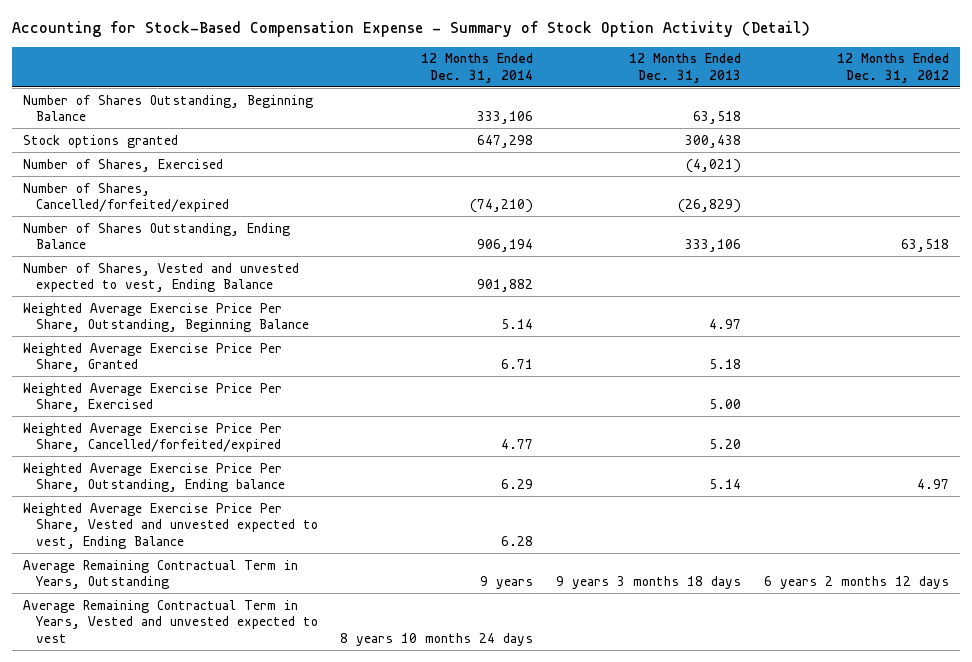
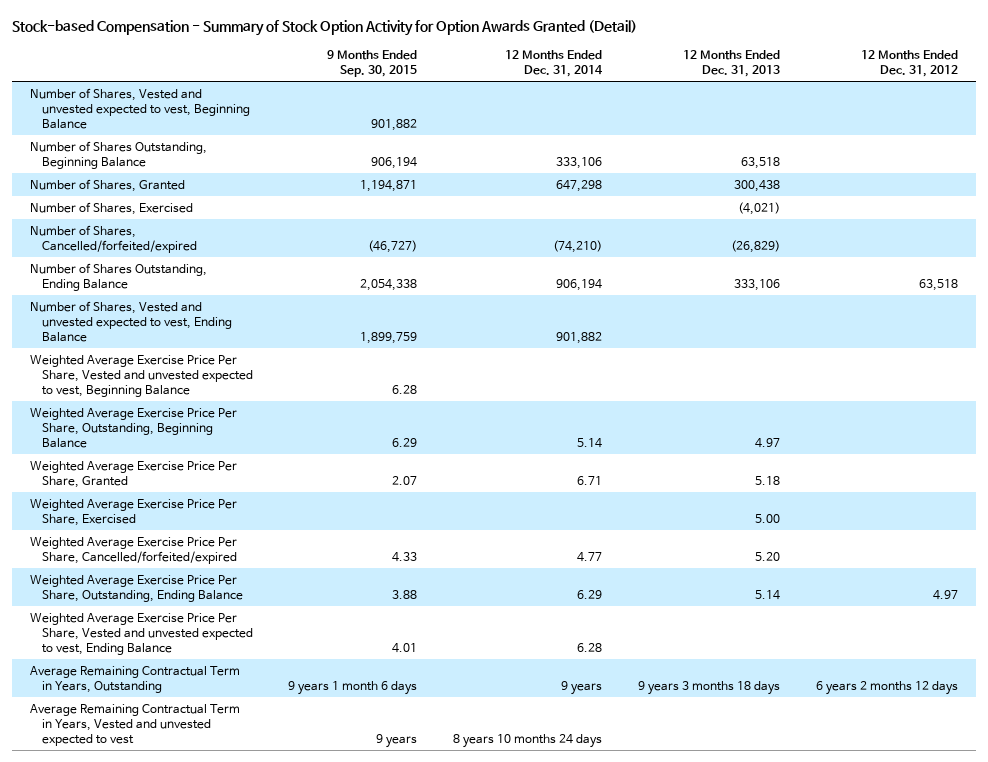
- Accounting for Stock-Based Compensation Expense - Summary of Stock Option Activity (Detail)
+ Stock-based Compensation - Summary of Stock Option Activity for Option Awards Granted (Detail)
- | 12 Months Ended Dec. 31, 2014 | 12 Months Ended Dec. 31, 2013 | 12 Months Ended Dec. 31, 2012
+ | 9 Months Ended Sep. 30, 2015 | 12 Months Ended Dec. 31, 2014 | 12 Months Ended Dec. 31, 2013 | 12 Months Ended Dec. 31, 2012
+ Number of Shares, Vested and unvested expected to vest, Beginning Balance | 901,882 | | |
- Stock options granted | 647,298 | 300,438 |
+ Number of Shares, Granted | 1,194,871 | 647,298 | 300,438 |
+ Weighted Average Exercise Price Per Share, Vested and unvested expected to vest, Beginning Balance | 6.28 | | |
- Weighted Average Exercise Price Per Share, Outstanding, Ending balance | 6.29 | 5.14 | 4.97
+ Weighted Average Exercise Price Per Share, Outstanding, Ending Balance | 3.88 | 6.29 | 5.14 | 4.97

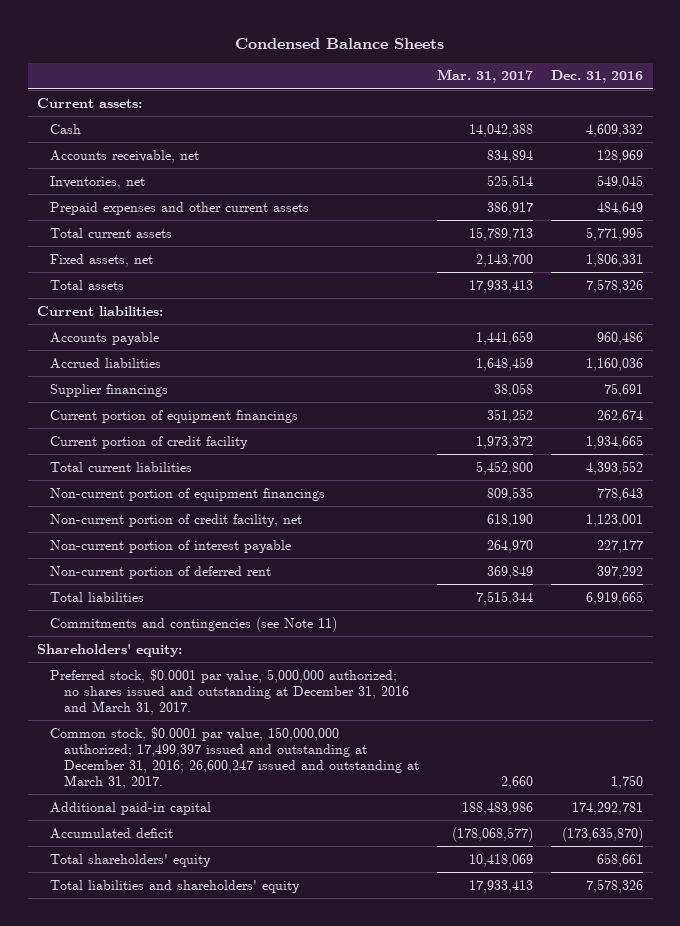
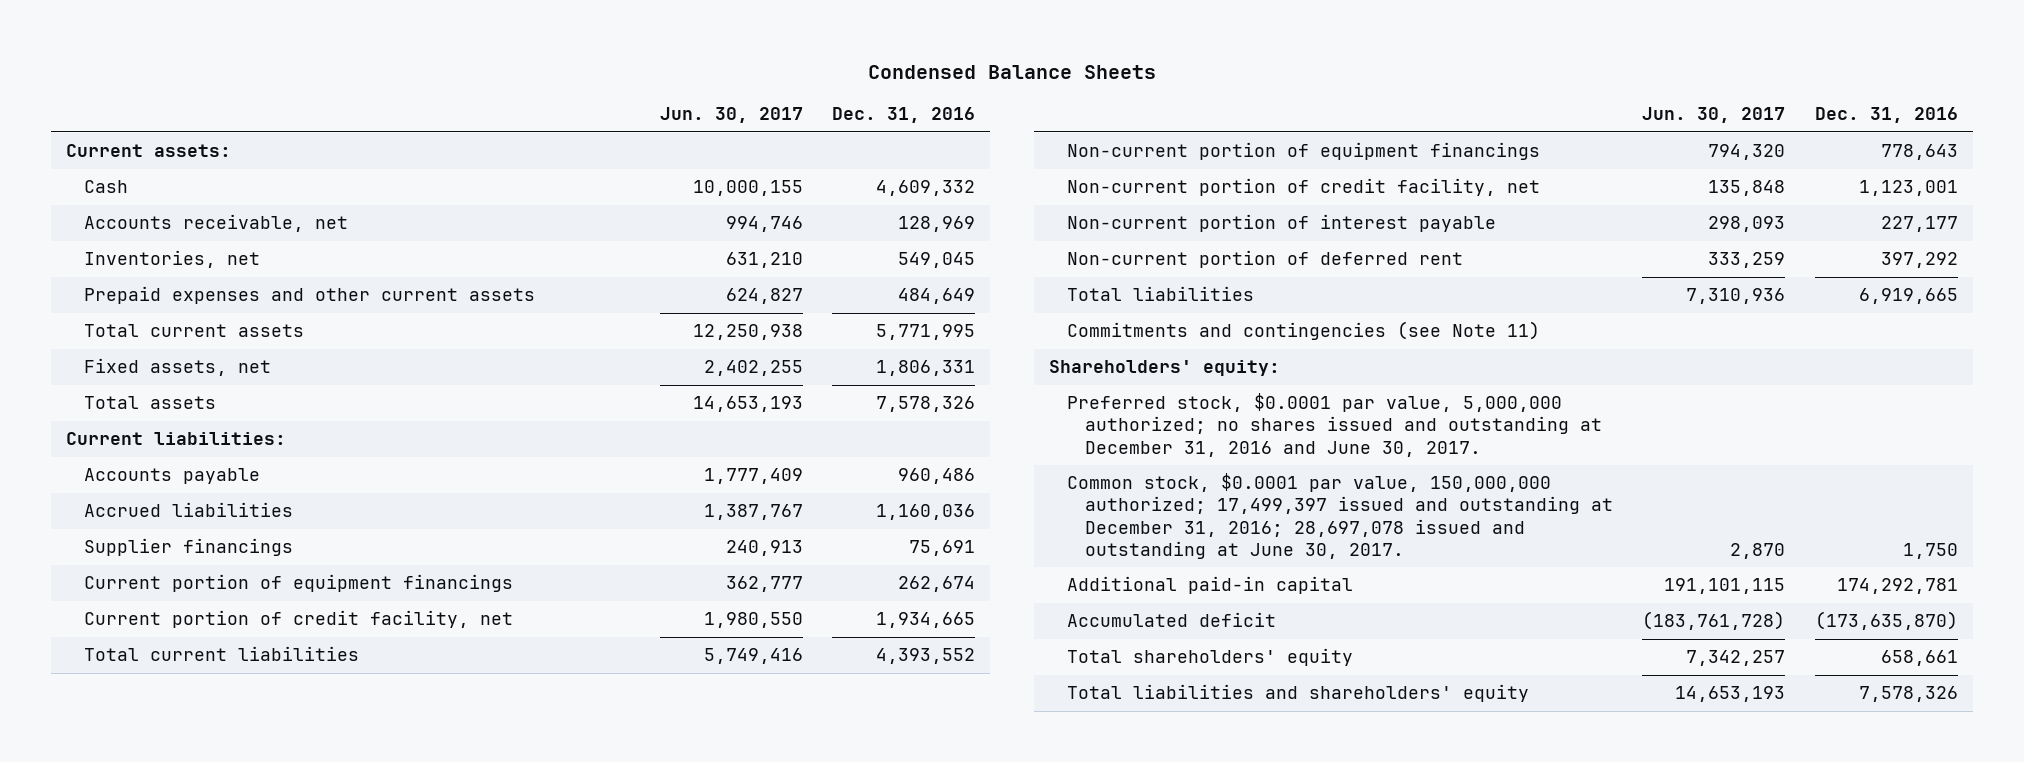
- | Mar. 31, 2017 | Dec. 31, 2016
+ | Jun. 30, 2017 | Dec. 31, 2016
- Current portion of credit facility | 1,973,372 | 1,934,665
+ Current portion of credit facility, net | 1,980,550 | 1,934,665
- Preferred stock, $0.0001 par value, 5,000,000 authorized; no shares issued and outstanding at December 31, 2016 and March 31, 2017.
- Common stock, $0.0001 par value, 150,000,000 authorized; 17,499,397 issued and outstanding at December 31, 2016; 26,600,247 issued and outstanding at March 31, 2017. | 2,660 | 1,750
+ Preferred stock, $0.0001 par value, 5,000,000 authorized; no shares issued and outstanding at December 31, 2016 and June 30, 2017.
+ Common stock, $0.0001 par value, 150,000,000 authorized; 17,499,397 issued and outstanding at December 31, 2016; 28,697,078 issued and outstanding at June 30, 2017. | 2,870 | 1,750

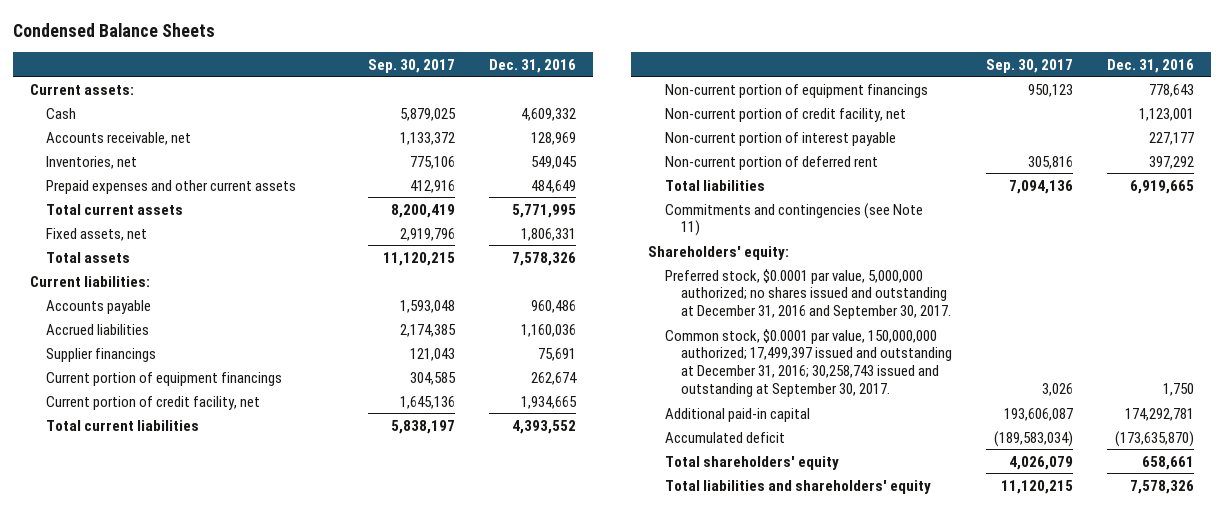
- | Jun. 30, 2017 | Dec. 31, 2016
+ | Sep. 30, 2017 | Dec. 31, 2016
- Preferred stock, $0.0001 par value, 5,000,000 authorized; no shares issued and outstanding at December 31, 2016 and June 30, 2017.
- Common stock, $0.0001 par value, 150,000,000 authorized; 17,499,397 issued and outstanding at December 31, 2016; 28,697,078 issued and outstanding at June 30, 2017. | 2,870 | 1,750
+ Preferred stock, $0.0001 par value, 5,000,000 authorized; no shares issued and outstanding at December 31, 2016 and September 30, 2017.
+ Common stock, $0.0001 par value, 150,000,000 authorized; 17,499,397 issued and outstanding at December 31, 2016; 30,258,743 issued and outstanding at September 30, 2017. | 3,026 | 1,750

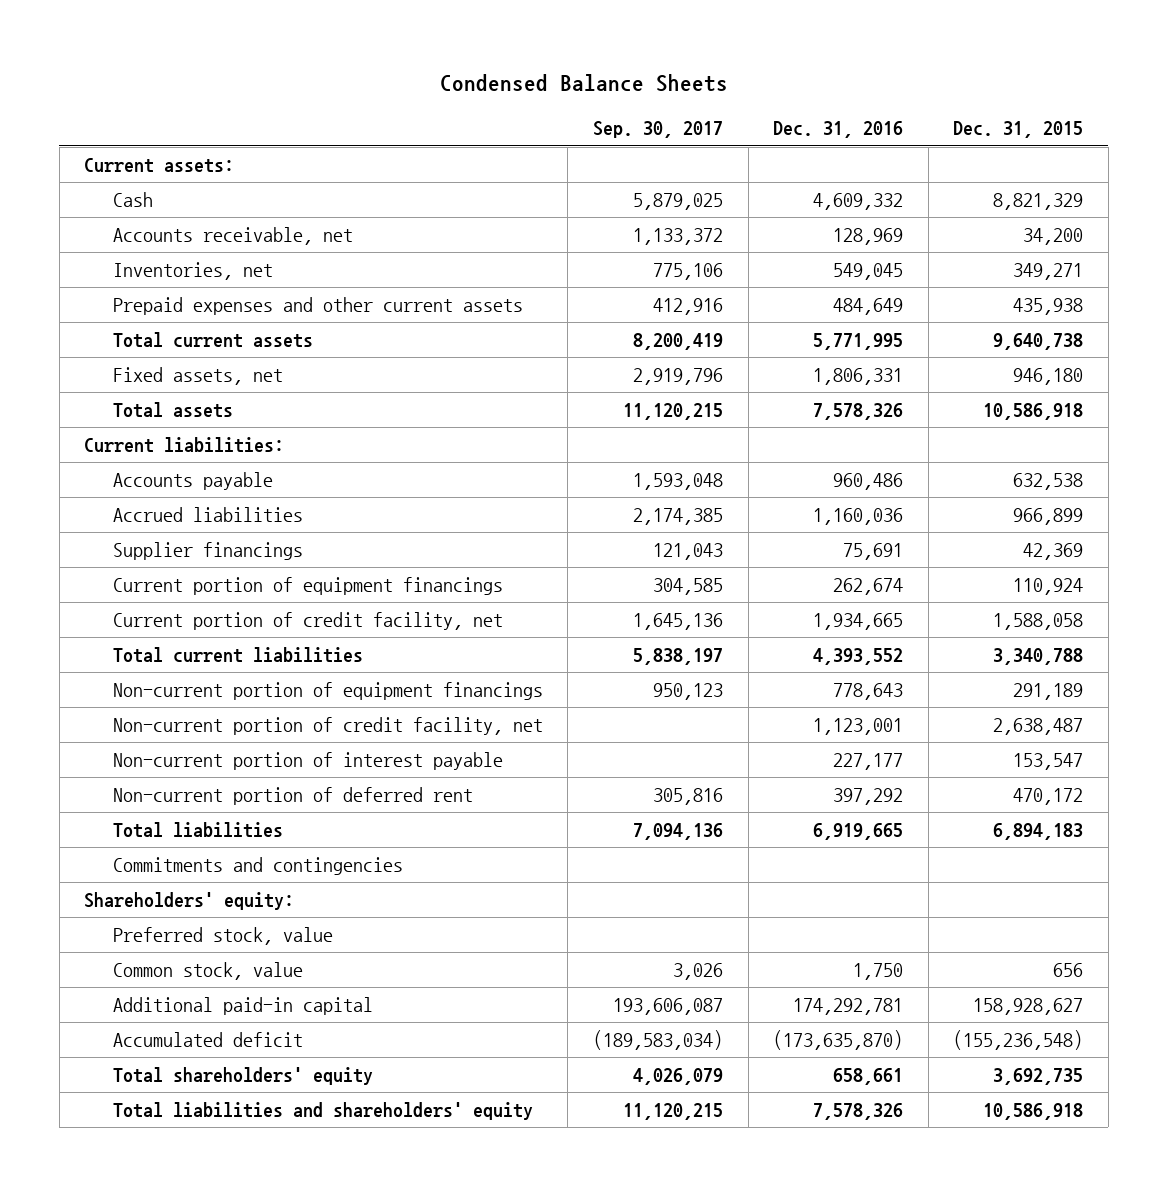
- | Sep. 30, 2017 | Dec. 31, 2016
+ | Sep. 30, 2017 | Dec. 31, 2016 | Dec. 31, 2015
- Commitments and contingencies (see Note 11)
+ Commitments and contingencies
- Preferred stock, $0.0001 par value, 5,000,000 authorized; no shares issued and outstanding at December 31, 2016 and September 30, 2017.
- Common stock, $0.0001 par value, 150,000,000 authorized; 17,499,397 issued and outstanding at December 31, 2016; 30,258,743 issued and outstanding at September 30, 2017. | 3,026 | 1,750
+ Preferred stock, value
+ Common stock, value | 3,026 | 1,750 | 656

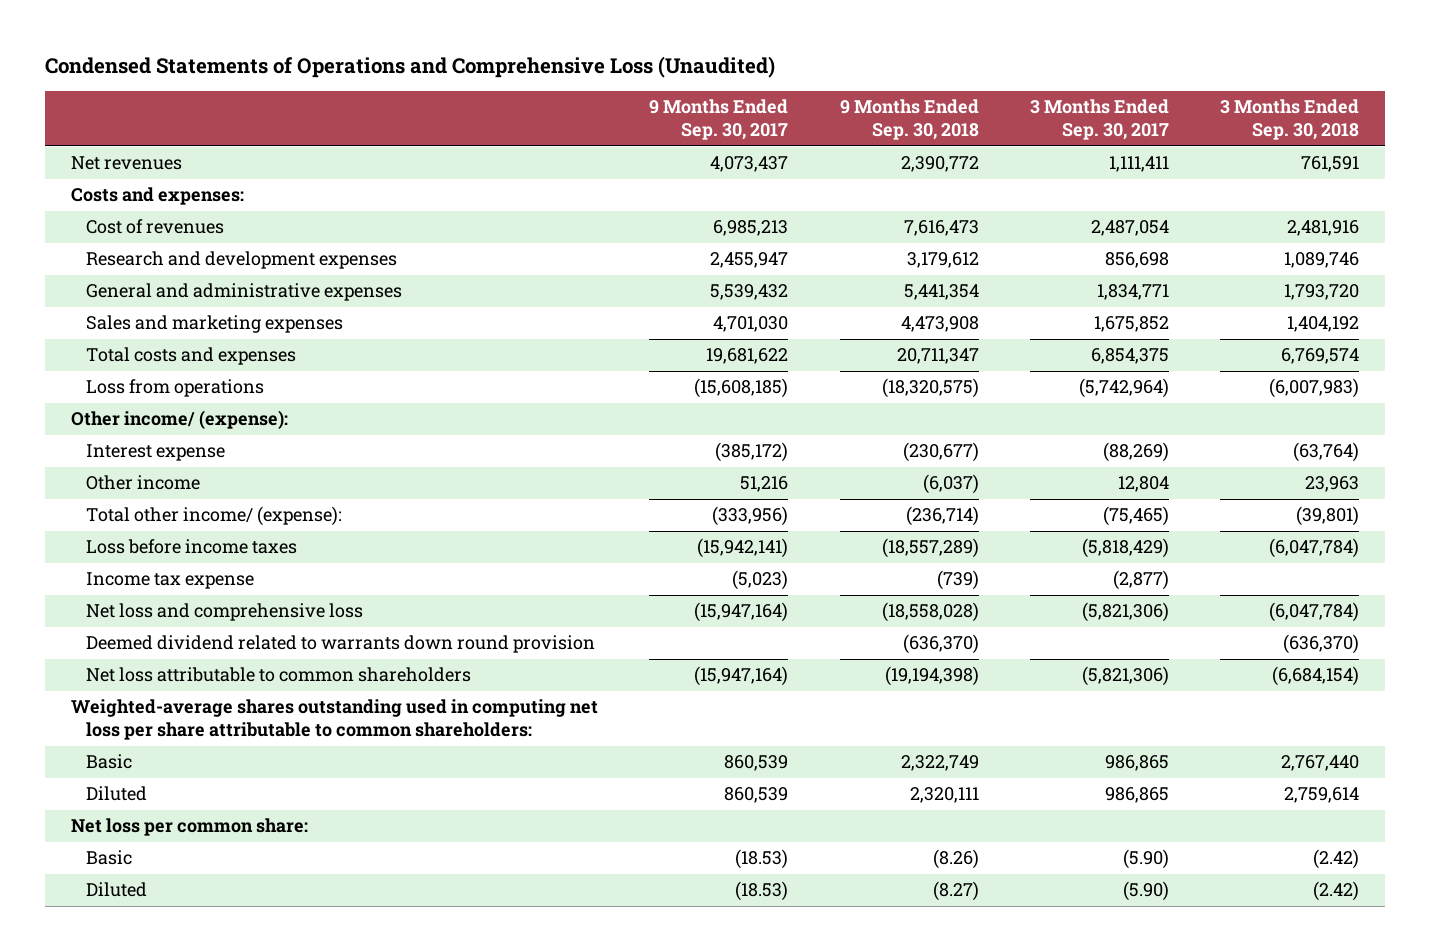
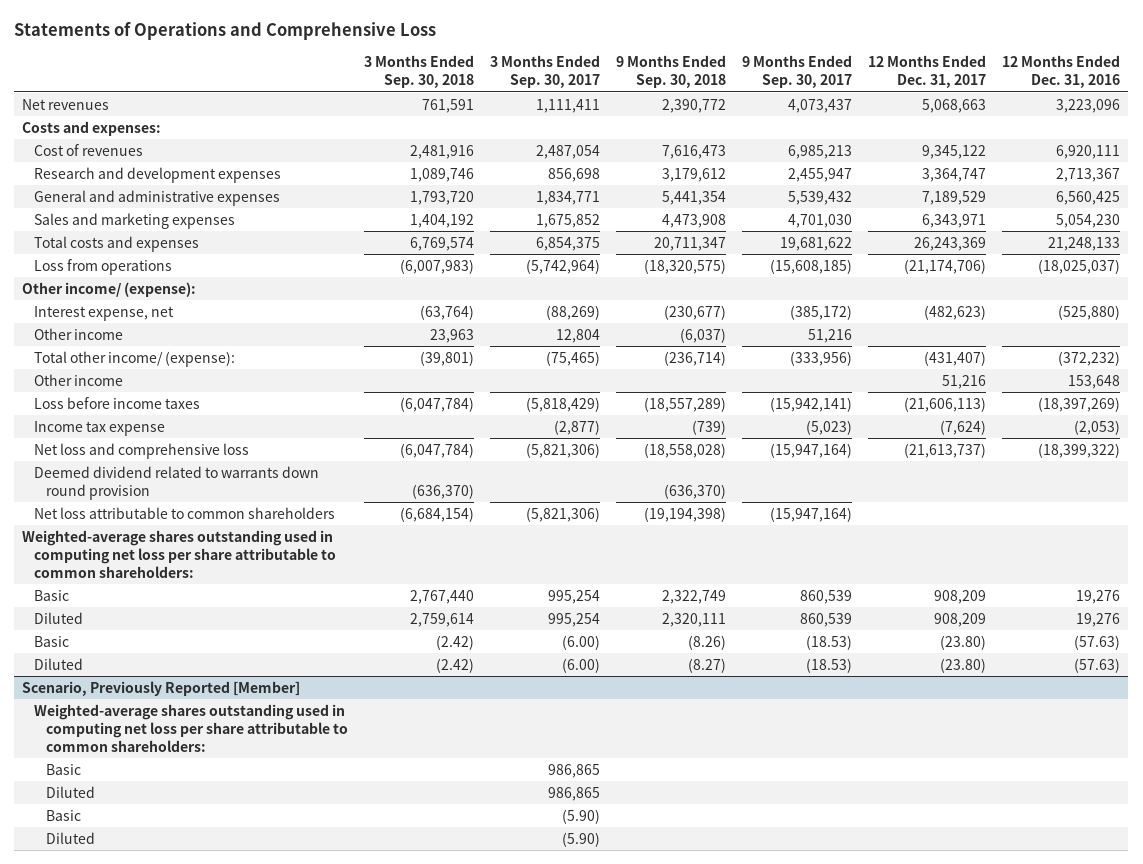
- Condensed Statements of Operations and Comprehensive Loss (Unaudited)
+ Statements of Operations and Comprehensive Loss
- | 9 Months Ended Sep. 30, 2017 | 9 Months Ended Sep. 30, 2018 | 3 Months Ended Sep. 30, 2017 | 3 Months Ended Sep. 30, 2018
+ | 3 Months Ended Sep. 30, 2018 | 3 Months Ended Sep. 30, 2017 | 9 Months Ended Sep. 30, 2018 | 9 Months Ended Sep. 30, 2017 | 12 Months Ended Dec. 31, 2017 | 12 Months Ended Dec. 31, 2016
- Interest expense | (385,172) | (230,677) | (88,269) | (63,764)
+ Interest expense, net | (63,764) | (88,269) | (230,677) | (385,172) | (482,623) | (525,880)
+ Other income | | | | | 51,216 | 153,648
- Basic | 860,539 | 2,322,749 | 986,865 | 2,767,440
- Diluted | 860,539 | 2,320,111 | 986,865 | 2,759,614
- Net loss per common share:
- Basic | (18.53) | (8.26) | (5.90) | (2.42)
- Diluted | (18.53) | (8.27) | (5.90) | (2.42)
+ Basic | 2,767,440 | 995,254 | 2,322,749 | 860,539 | 908,209 | 19,276
+ Diluted | 2,759,614 | 995,254 | 2,320,111 | 860,539 | 908,209 | 19,276
+ Basic | (2.42) | (6.00) | (8.26) | (18.53) | (23.80) | (57.63)
+ Diluted | (2.42) | (6.00) | (8.27) | (18.53) | (23.80) | (57.63)
+ Scenario, Previously Reported [Member]
+ Weighted-average shares outstanding used in computing net loss per share attributable to common shareholders:
+ Basic | | 986,865 | | | |
+ Diluted | | 986,865 | | | |
+ Basic | | (5.90) | | | |
+ Diluted | | (5.90) | | | |

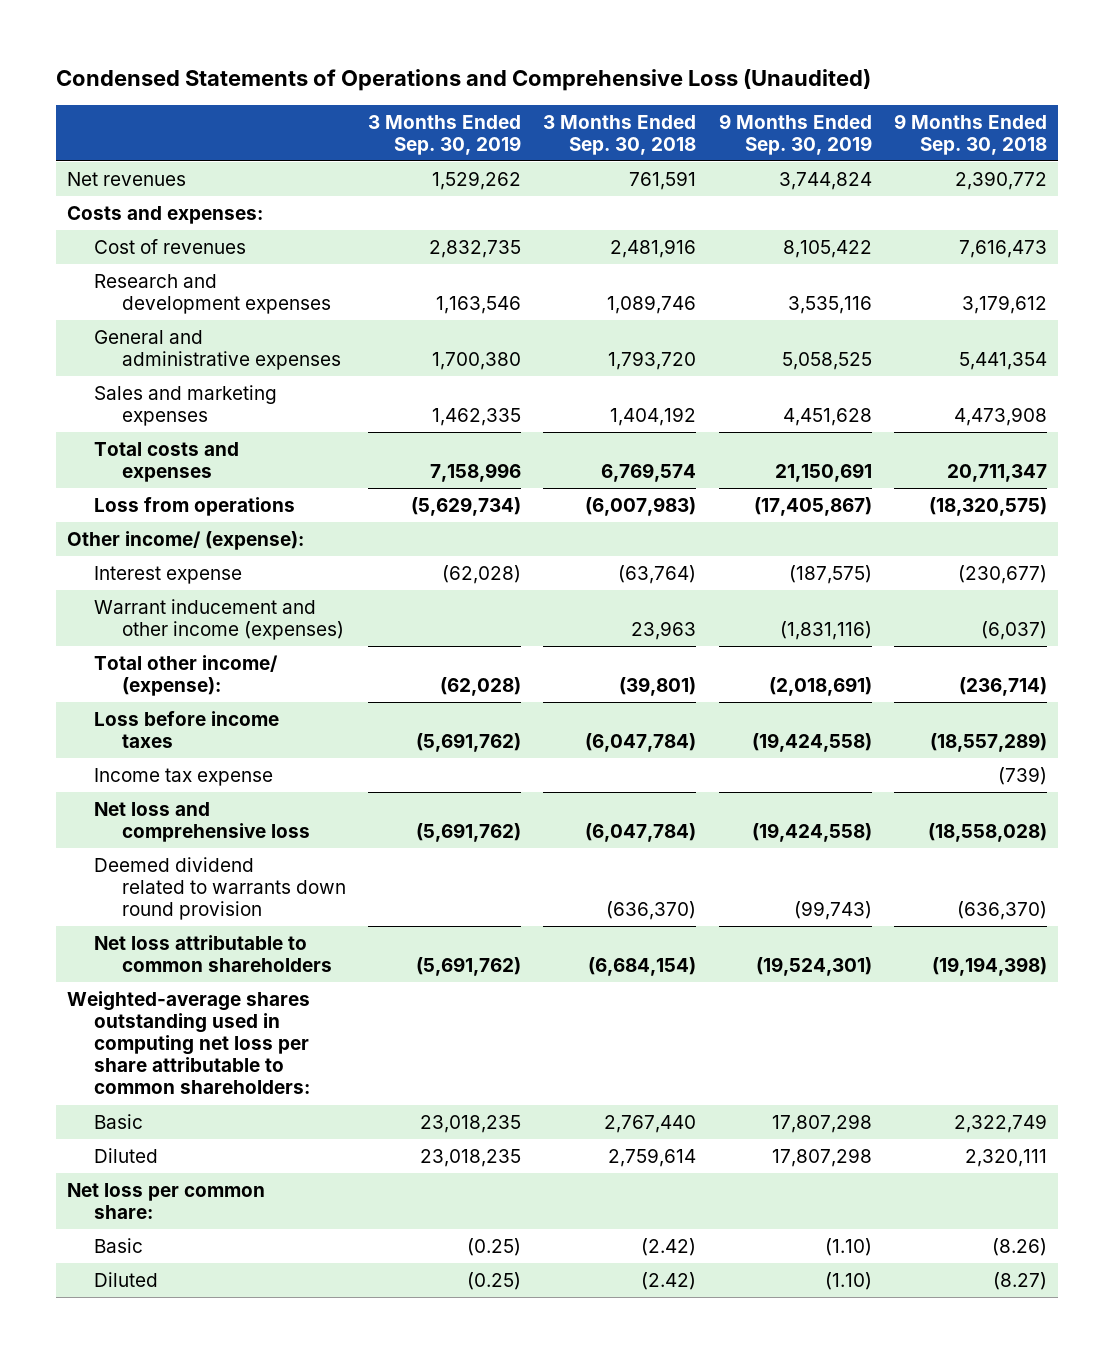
- Statements of Operations and Comprehensive Loss
+ Condensed Statements of Operations and Comprehensive Loss (Unaudited)
- | 3 Months Ended Sep. 30, 2018 | 3 Months Ended Sep. 30, 2017 | 9 Months Ended Sep. 30, 2018 | 9 Months Ended Sep. 30, 2017 | 12 Months Ended Dec. 31, 2017 | 12 Months Ended Dec. 31, 2016
+ | 3 Months Ended Sep. 30, 2019 | 3 Months Ended Sep. 30, 2018 | 9 Months Ended Sep. 30, 2019 | 9 Months Ended Sep. 30, 2018
- Interest expense, net | (63,764) | (88,269) | (230,677) | (385,172) | (482,623) | (525,880)
- Other income | 23,963 | 12,804 | (6,037) | 51,216 | |
+ Interest expense | (62,028) | (63,764) | (187,575) | (230,677)
+ Warrant inducement and other income (expenses) | | 23,963 | (1,831,116) | (6,037)
- Other income | | | | | 51,216 | 153,648
+ Net loss per common share:
- Scenario, Previously Reported [Member]
- Weighted-average shares outstanding used in computing net loss per share attributable to common shareholders:
- Basic | | 986,865 | | | |
- Diluted | | 986,865 | | | |
- Basic | | (5.90) | | | |
- Diluted | | (5.90) | | | |

